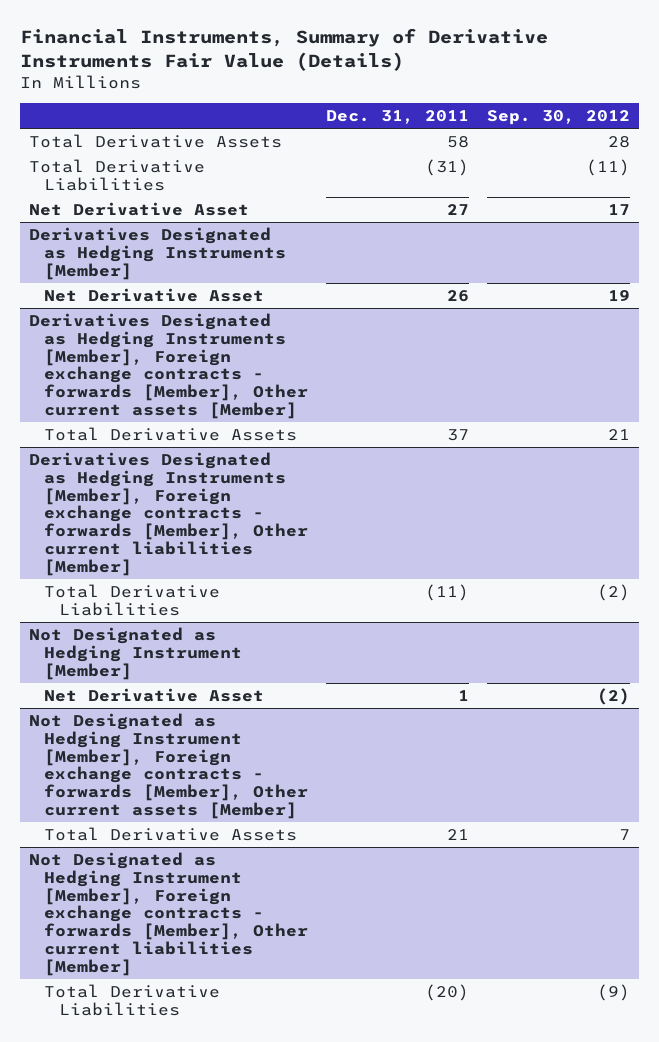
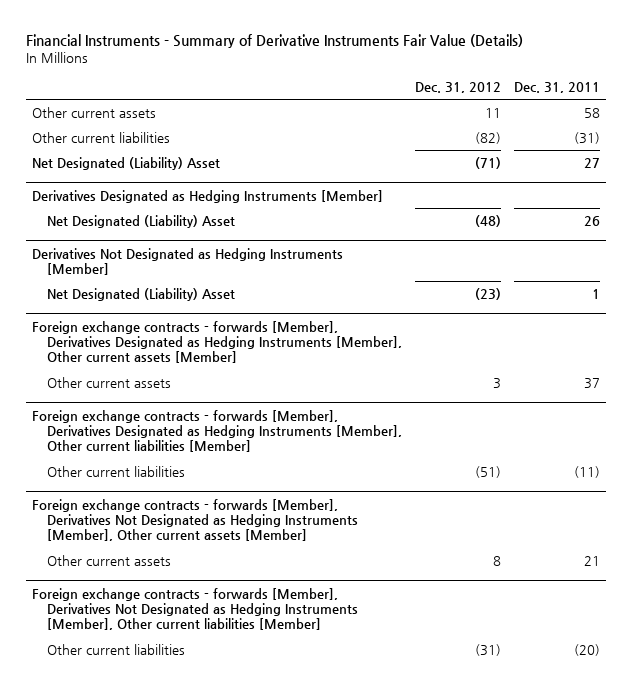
- Financial Instruments, Summary of Derivative Instruments Fair Value (Details)
+ Financial Instruments - Summary of Derivative Instruments Fair Value (Details)
- | Dec. 31, 2011 | Sep. 30, 2012
+ | Dec. 31, 2012 | Dec. 31, 2011
- Total Derivative Assets | 58 | 28
- Total Derivative Liabilities | (31) | (11)
- Net Derivative Asset | 27 | 17
+ Other current assets | 11 | 58
+ Other current liabilities | (82) | (31)
+ Net Designated (Liability) Asset | (71) | 27
@ Derivatives Designated as Hedging Instruments [Member]
- Net Derivative Asset | 26 | 19
- Derivatives Designated as Hedging Instruments [Member], Foreign exchange contracts - forwards [Member], Other current assets [Member]
- Total Derivative Assets | 37 | 21
- Derivatives Designated as Hedging Instruments [Member], Foreign exchange contracts - forwards [Member], Other current liabilities [Member]
- Total Derivative Liabilities | (11) | (2)
- Not Designated as Hedging Instrument [Member]
- Net Derivative Asset | 1 | (2)
- Not Designated as Hedging Instrument [Member], Foreign exchange contracts - forwards [Member], Other current assets [Member]
- Total Derivative Assets | 21 | 7
- Not Designated as Hedging Instrument [Member], Foreign exchange contracts - forwards [Member], Other current liabilities [Member]
- Total Derivative Liabilities | (20) | (9)
@ Derivatives Designated as Hedging Instruments [Member]
+ Net Designated (Liability) Asset | (48) | 26
+ Derivatives Not Designated as Hedging Instruments [Member]
+ Net Designated (Liability) Asset | (23) | 1
+ Foreign exchange contracts - forwards [Member], Derivatives Designated as Hedging Instruments [Member], Other current assets [Member]
+ Other current assets | 3 | 37
+ Foreign exchange contracts - forwards [Member], Derivatives Designated as Hedging Instruments [Member], Other current liabilities [Member]
+ Other current liabilities | (51) | (11)
+ Foreign exchange contracts - forwards [Member], Derivatives Not Designated as Hedging Instruments [Member], Other current assets [Member]
+ Other current assets | 8 | 21
+ Foreign exchange contracts - forwards [Member], Derivatives Not Designated as Hedging Instruments [Member], Other current liabilities [Member]
+ Other current liabilities | (31) | (20)

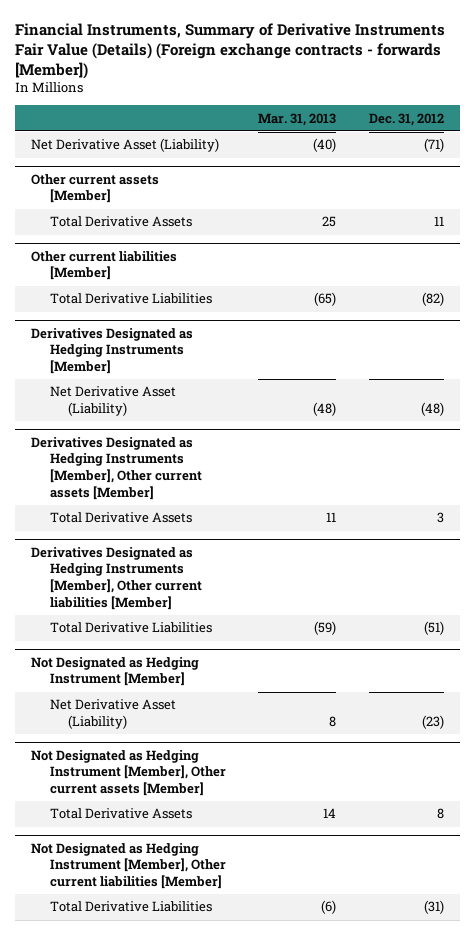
- Financial Instruments - Summary of Derivative Instruments Fair Value (Details)
+ Financial Instruments, Summary of Derivative Instruments Fair Value (Details) (Foreign exchange contracts - forwards [Member])
- | Dec. 31, 2012 | Dec. 31, 2011
+ | Mar. 31, 2013 | Dec. 31, 2012
- Other current assets | 11 | 58
- Other current liabilities | (82) | (31)
- Net Designated (Liability) Asset | (71) | 27
+ Net Derivative Asset (Liability) | (40) | (71)
+ Other current assets [Member]
+ Total Derivative Assets | 25 | 11
+ Other current liabilities [Member]
+ Total Derivative Liabilities | (65) | (82)
@ Derivatives Designated as Hedging Instruments [Member]
- Net Designated (Liability) Asset | (48) | 26
- Derivatives Not Designated as Hedging Instruments [Member]
- Net Designated (Liability) Asset | (23) | 1
- Foreign exchange contracts - forwards [Member], Derivatives Designated as Hedging Instruments [Member], Other current assets [Member]
- Other current assets | 3 | 37
- Foreign exchange contracts - forwards [Member], Derivatives Designated as Hedging Instruments [Member], Other current liabilities [Member]
- Other current liabilities | (51) | (11)
- Foreign exchange contracts - forwards [Member], Derivatives Not Designated as Hedging Instruments [Member], Other current assets [Member]
- Other current assets | 8 | 21
- Foreign exchange contracts - forwards [Member], Derivatives Not Designated as Hedging Instruments [Member], Other current liabilities [Member]
- Other current liabilities | (31) | (20)
@ Derivatives Designated as Hedging Instruments [Member]
+ Net Derivative Asset (Liability) | (48) | (48)
+ Derivatives Designated as Hedging Instruments [Member], Other current assets [Member]
+ Total Derivative Assets | 11 | 3
+ Derivatives Designated as Hedging Instruments [Member], Other current liabilities [Member]
+ Total Derivative Liabilities | (59) | (51)
+ Not Designated as Hedging Instrument [Member]
+ Net Derivative Asset (Liability) | 8 | (23)
+ Not Designated as Hedging Instrument [Member], Other current assets [Member]
+ Total Derivative Assets | 14 | 8
+ Not Designated as Hedging Instrument [Member], Other current liabilities [Member]
+ Total Derivative Liabilities | (6) | (31)

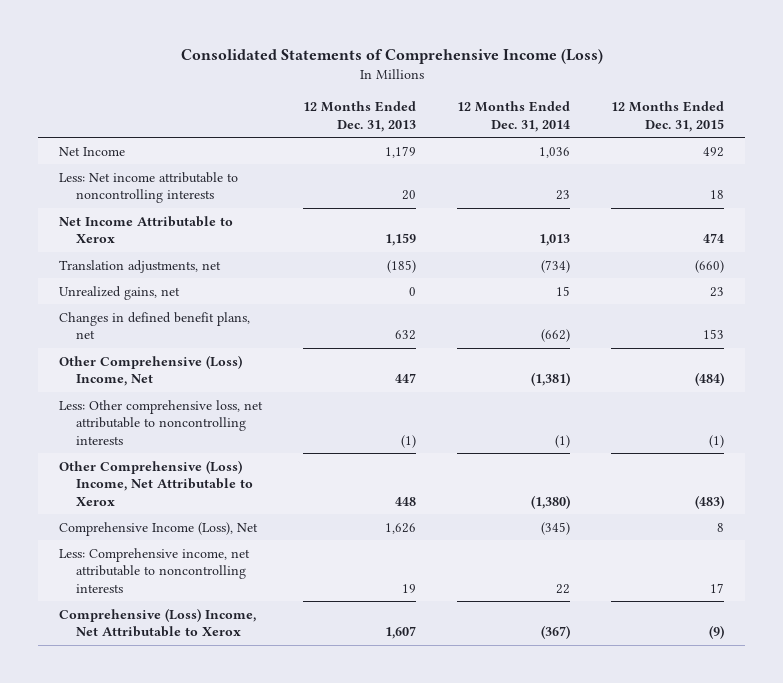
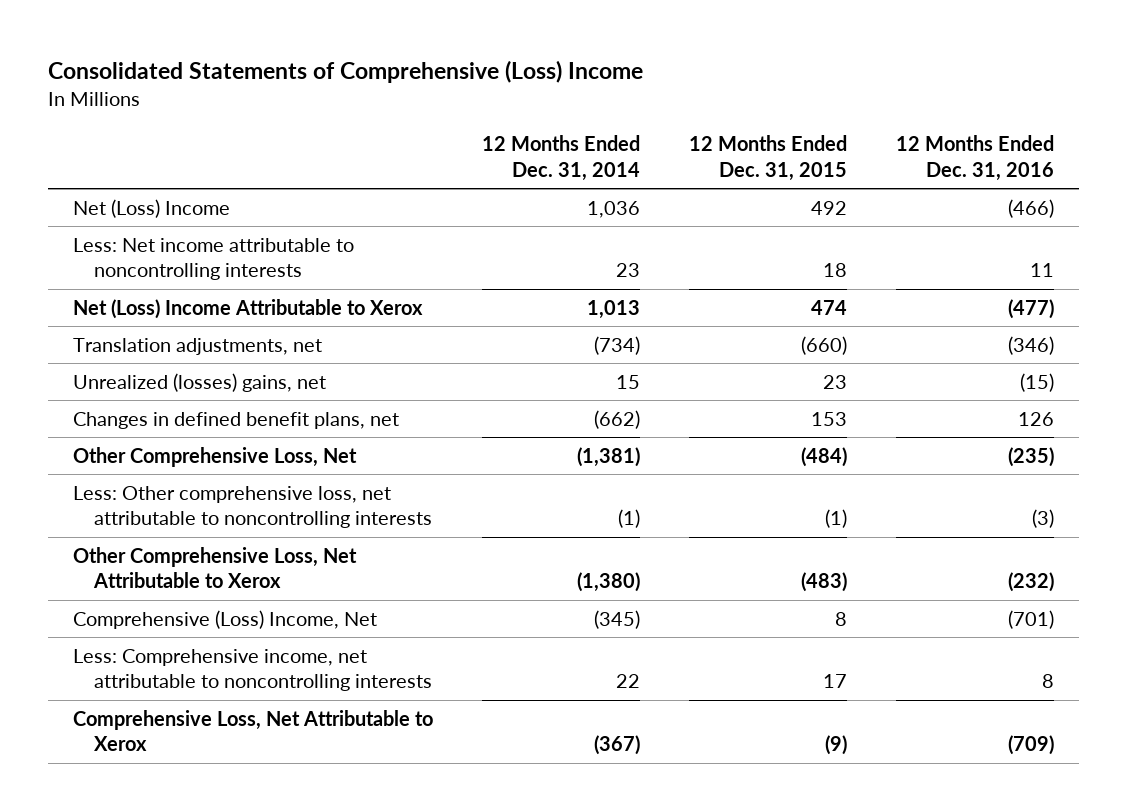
- Consolidated Statements of Comprehensive Income (Loss)
+ Consolidated Statements of Comprehensive (Loss) Income
- | 12 Months Ended Dec. 31, 2013 | 12 Months Ended Dec. 31, 2014 | 12 Months Ended Dec. 31, 2015
+ | 12 Months Ended Dec. 31, 2014 | 12 Months Ended Dec. 31, 2015 | 12 Months Ended Dec. 31, 2016
- Net Income | 1,179 | 1,036 | 492
+ Net (Loss) Income | 1,036 | 492 | (466)
- Net Income Attributable to Xerox | 1,159 | 1,013 | 474
+ Net (Loss) Income Attributable to Xerox | 1,013 | 474 | (477)
- Unrealized gains, net | 0 | 15 | 23
+ Unrealized (losses) gains, net | 15 | 23 | (15)
- Other Comprehensive (Loss) Income, Net | 447 | (1,381) | (484)
+ Other Comprehensive Loss, Net | (1,381) | (484) | (235)
- Other Comprehensive (Loss) Income, Net Attributable to Xerox | 448 | (1,380) | (483)
- Comprehensive Income (Loss), Net | 1,626 | (345) | 8
+ Other Comprehensive Loss, Net Attributable to Xerox | (1,380) | (483) | (232)
+ Comprehensive (Loss) Income, Net | (345) | 8 | (701)
- Comprehensive (Loss) Income, Net Attributable to Xerox | 1,607 | (367) | (9)
+ Comprehensive Loss, Net Attributable to Xerox | (367) | (9) | (709)

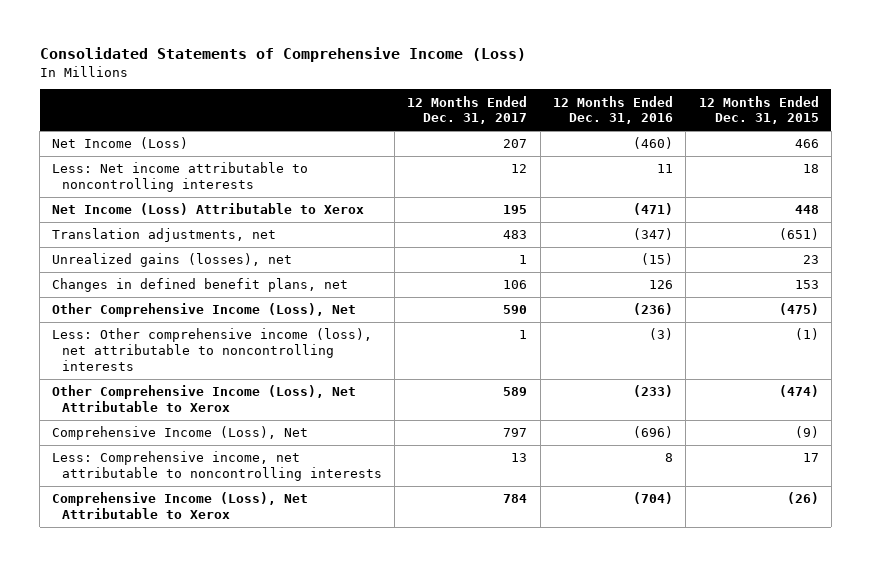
- Consolidated Statements of Comprehensive (Loss) Income
+ Consolidated Statements of Comprehensive Income (Loss)
- | 12 Months Ended Dec. 31, 2014 | 12 Months Ended Dec. 31, 2015 | 12 Months Ended Dec. 31, 2016
+ | 12 Months Ended Dec. 31, 2017 | 12 Months Ended Dec. 31, 2016 | 12 Months Ended Dec. 31, 2015
- Net (Loss) Income | 1,036 | 492 | (466)
+ Net Income (Loss) | 207 | (460) | 466
- Net (Loss) Income Attributable to Xerox | 1,013 | 474 | (477)
- Translation adjustments, net | (734) | (660) | (346)
- Unrealized (losses) gains, net | 15 | 23 | (15)
+ Net Income (Loss) Attributable to Xerox | 195 | (471) | 448
+ Translation adjustments, net | 483 | (347) | (651)
+ Unrealized gains (losses), net | 1 | (15) | 23
- Other Comprehensive Loss, Net | (1,381) | (484) | (235)
- Less: Other comprehensive loss, net attributable to noncontrolling interests | (1) | (1) | (3)
- Other Comprehensive Loss, Net Attributable to Xerox | (1,380) | (483) | (232)
- Comprehensive (Loss) Income, Net | (345) | 8 | (701)
+ Other Comprehensive Income (Loss), Net | 590 | (236) | (475)
+ Less: Other comprehensive income (loss), net attributable to noncontrolling interests | 1 | (3) | (1)
+ Other Comprehensive Income (Loss), Net Attributable to Xerox | 589 | (233) | (474)
+ Comprehensive Income (Loss), Net | 797 | (696) | (9)
- Comprehensive Loss, Net Attributable to Xerox | (367) | (9) | (709)
+ Comprehensive Income (Loss), Net Attributable to Xerox | 784 | (704) | (26)

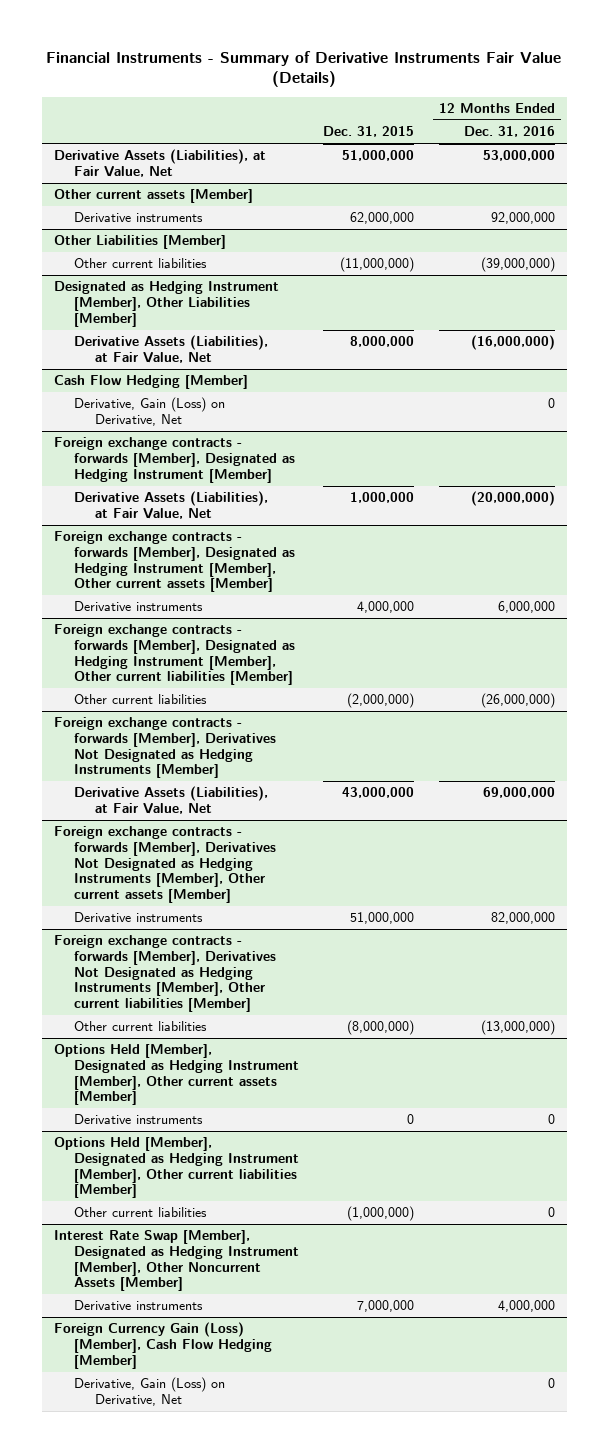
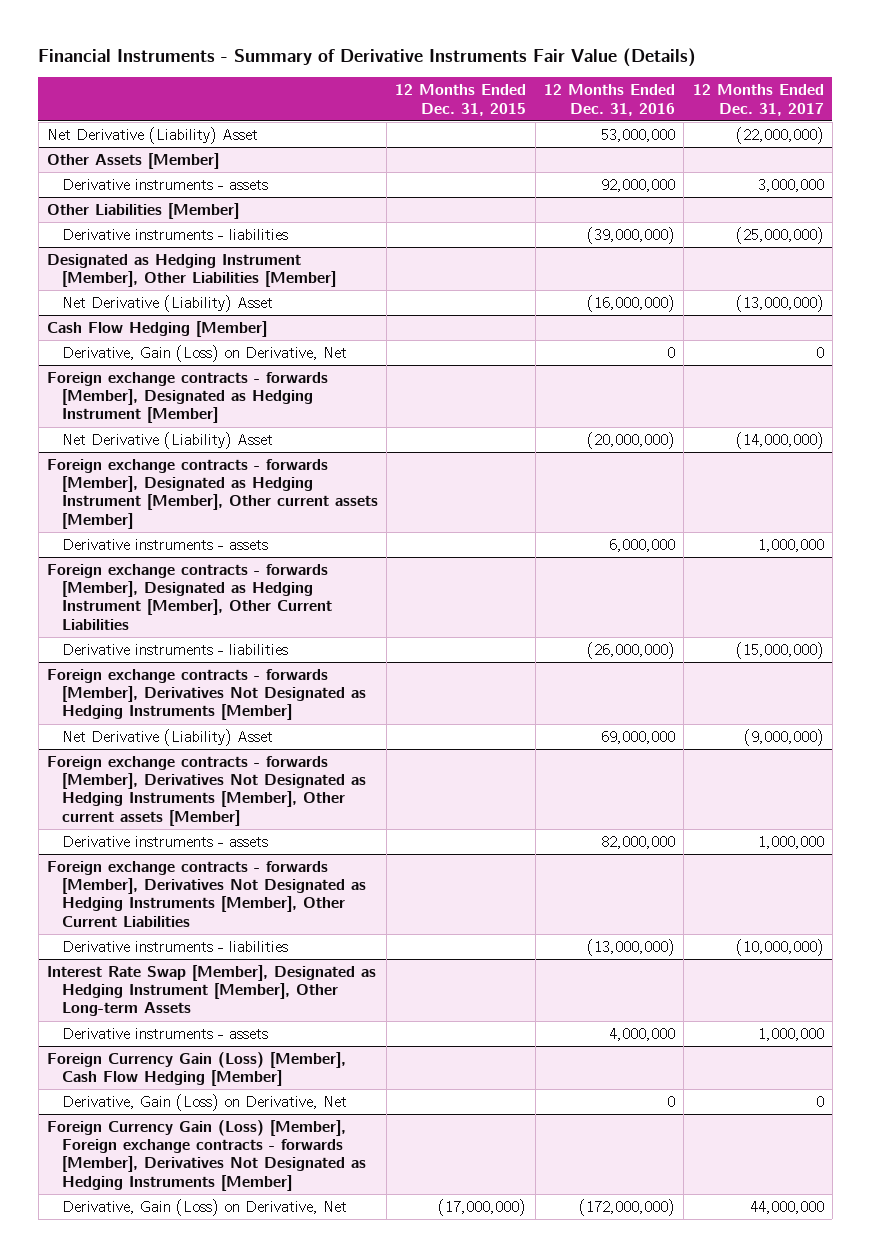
- | Dec. 31, 2015 | 12 Months Ended Dec. 31, 2016
+ | 12 Months Ended Dec. 31, 2015 | 12 Months Ended Dec. 31, 2016 | 12 Months Ended Dec. 31, 2017
- Derivative Assets (Liabilities), at Fair Value, Net | 51,000,000 | 53,000,000
- Other current assets [Member]
- Derivative instruments | 62,000,000 | 92,000,000
+ Net Derivative (Liability) Asset | | 53,000,000 | (22,000,000)
+ Other Assets [Member]
+ Derivative instruments - assets | | 92,000,000 | 3,000,000
@ Other Liabilities [Member]
- Other current liabilities | (11,000,000) | (39,000,000)
+ Derivative instruments - liabilities | | (39,000,000) | (25,000,000)
@ Designated as Hedging Instrument [Member], Other Liabilities [Member]
- Derivative Assets (Liabilities), at Fair Value, Net | 8,000,000 | (16,000,000)
+ Net Derivative (Liability) Asset | | (16,000,000) | (13,000,000)
@ Foreign exchange contracts - forwards [Member], Designated as Hedging Instrument [Member]
- Derivative Assets (Liabilities), at Fair Value, Net | 1,000,000 | (20,000,000)
+ Net Derivative (Liability) Asset | | (20,000,000) | (14,000,000)
@ Foreign exchange contracts - forwards [Member], Designated as Hedging Instrument [Member], Other current assets [Member]
- Derivative instruments | 4,000,000 | 6,000,000
- Foreign exchange contracts - forwards [Member], Designated as Hedging Instrument [Member], Other current liabilities [Member]
- Other current liabilities | (2,000,000) | (26,000,000)
@ Foreign exchange contracts - forwards [Member], Designated as Hedging Instrument [Member], Other current assets [Member]
+ Derivative instruments - assets | | 6,000,000 | 1,000,000
+ Foreign exchange contracts - forwards [Member], Designated as Hedging Instrument [Member], Other Current Liabilities
+ Derivative instruments - liabilities | | (26,000,000) | (15,000,000)
@ Foreign exchange contracts - forwards [Member], Derivatives Not Designated as Hedging Instruments [Member]
- Derivative Assets (Liabilities), at Fair Value, Net | 43,000,000 | 69,000,000
+ Net Derivative (Liability) Asset | | 69,000,000 | (9,000,000)
@ Foreign exchange contracts - forwards [Member], Derivatives Not Designated as Hedging Instruments [Member], Other current assets [Member]
- Derivative instruments | 51,000,000 | 82,000,000
- Foreign exchange contracts - forwards [Member], Derivatives Not Designated as Hedging Instruments [Member], Other current liabilities [Member]
- Other current liabilities | (8,000,000) | (13,000,000)
- Options Held [Member], Designated as Hedging Instrument [Member], Other current assets [Member]
- Derivative instruments | 0 | 0
- Options Held [Member], Designated as Hedging Instrument [Member], Other current liabilities [Member]
- Other current liabilities | (1,000,000) | 0
- Interest Rate Swap [Member], Designated as Hedging Instrument [Member], Other Noncurrent Assets [Member]
- Derivative instruments | 7,000,000 | 4,000,000
@ Foreign exchange contracts - forwards [Member], Derivatives Not Designated as Hedging Instruments [Member], Other current assets [Member]
+ Derivative instruments - assets | | 82,000,000 | 1,000,000
+ Foreign exchange contracts - forwards [Member], Derivatives Not Designated as Hedging Instruments [Member], Other Current Liabilities
+ Derivative instruments - liabilities | | (13,000,000) | (10,000,000)
+ Interest Rate Swap [Member], Designated as Hedging Instrument [Member], Other Long-term Assets
+ Derivative instruments - assets | | 4,000,000 | 1,000,000
+ Foreign Currency Gain (Loss) [Member], Foreign exchange contracts - forwards [Member], Derivatives Not Designated as Hedging Instruments [Member]
+ Derivative, Gain (Loss) on Derivative, Net | (17,000,000) | (172,000,000) | 44,000,000

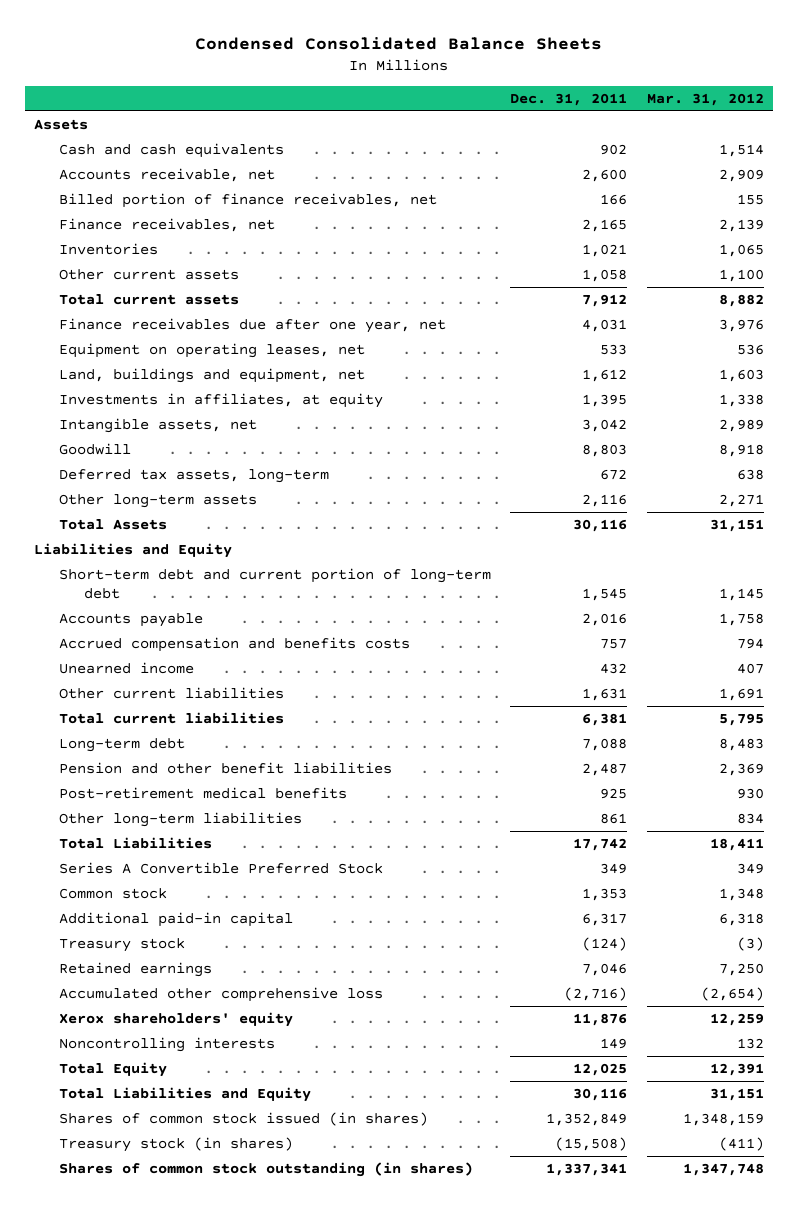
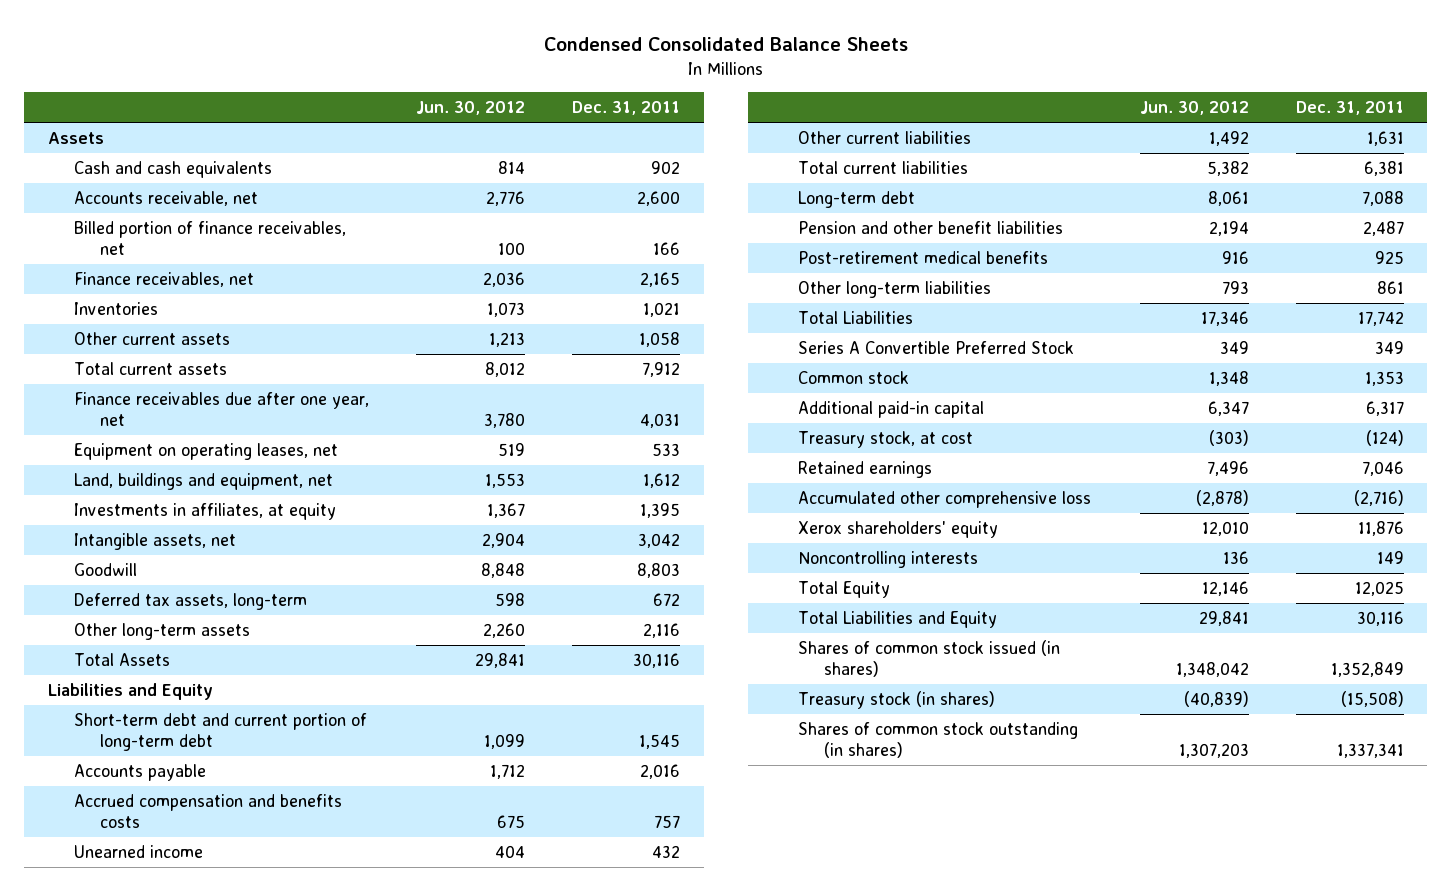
- | Dec. 31, 2011 | Mar. 31, 2012
+ | Jun. 30, 2012 | Dec. 31, 2011
- Treasury stock | (124) | (3)
+ Treasury stock, at cost | (303) | (124)

